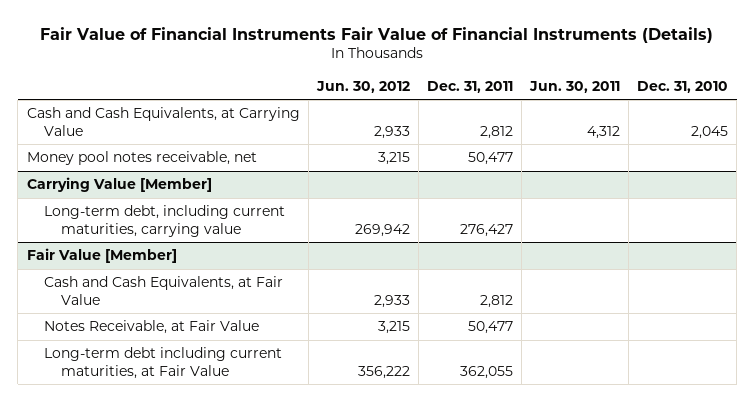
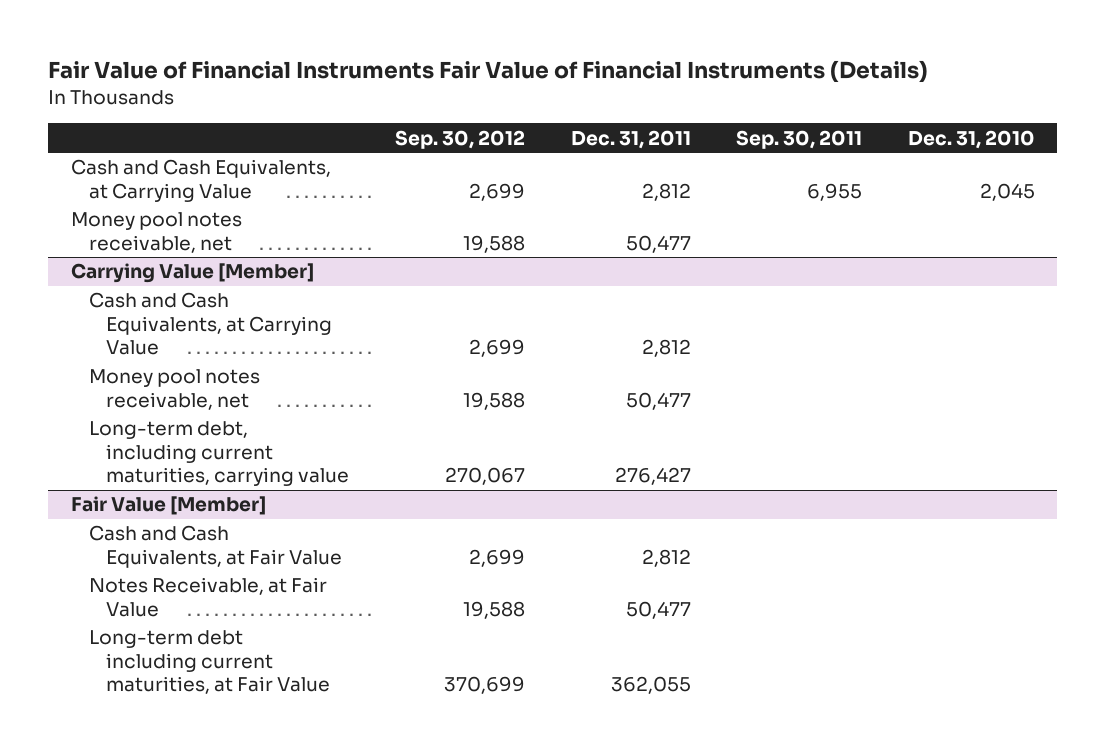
- | Jun. 30, 2012 | Dec. 31, 2011 | Jun. 30, 2011 | Dec. 31, 2010
+ | Sep. 30, 2012 | Dec. 31, 2011 | Sep. 30, 2011 | Dec. 31, 2010
@ Carrying Value [Member]
+ Cash and Cash Equivalents, at Carrying Value | 2,699 | 2,812 | |
+ Money pool notes receivable, net | 19,588 | 50,477 | |

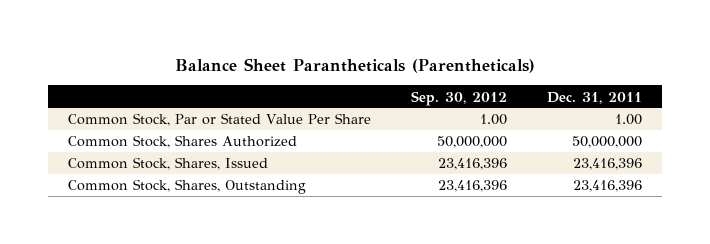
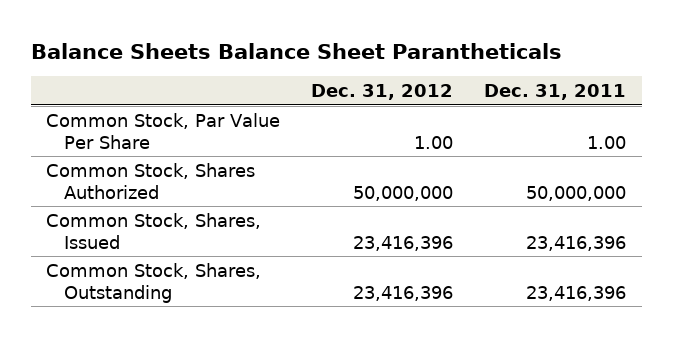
- Balance Sheet Parantheticals (Parentheticals)
+ Balance Sheets Balance Sheet Parantheticals
- | Sep. 30, 2012 | Dec. 31, 2011
+ | Dec. 31, 2012 | Dec. 31, 2011
- Common Stock, Par or Stated Value Per Share | 1.00 | 1.00
+ Common Stock, Par Value Per Share | 1.00 | 1.00

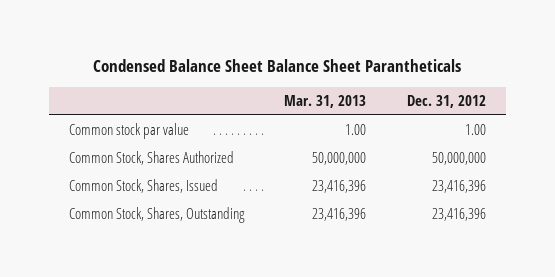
- Balance Sheets Balance Sheet Parantheticals
+ Condensed Balance Sheet Balance Sheet Parantheticals
- | Dec. 31, 2012 | Dec. 31, 2011
+ | Mar. 31, 2013 | Dec. 31, 2012
- Common Stock, Par Value Per Share | 1.00 | 1.00
+ Common stock par value | 1.00 | 1.00

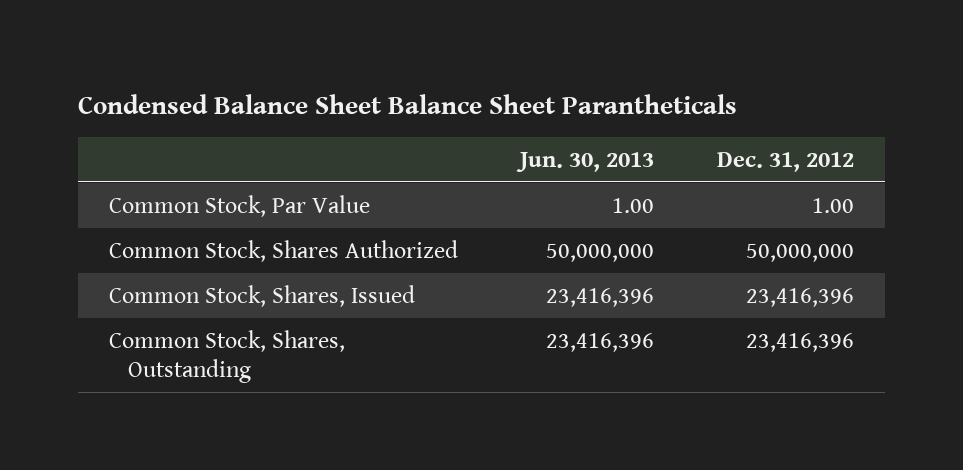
- | Mar. 31, 2013 | Dec. 31, 2012
+ | Jun. 30, 2013 | Dec. 31, 2012
- Common stock par value | 1.00 | 1.00
+ Common Stock, Par Value | 1.00 | 1.00

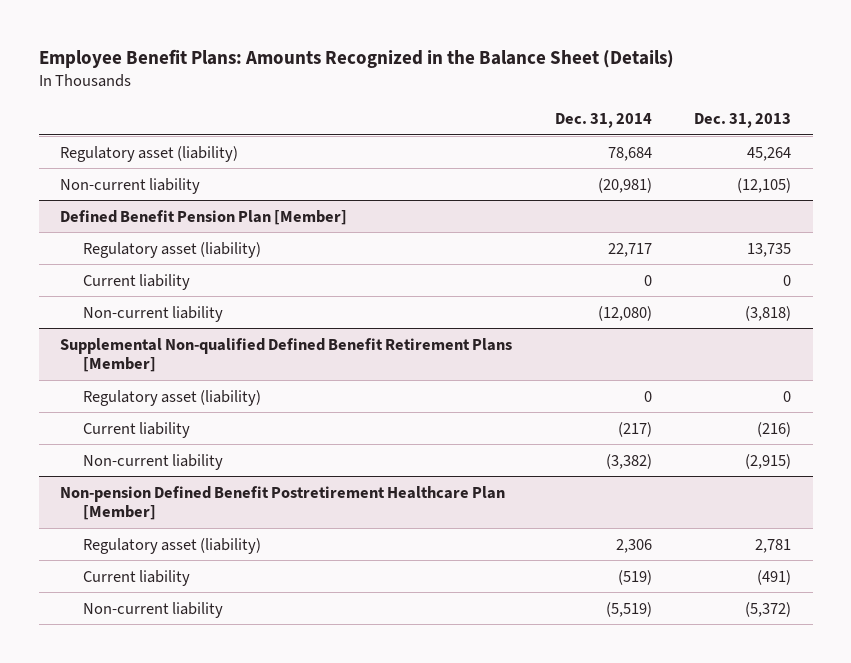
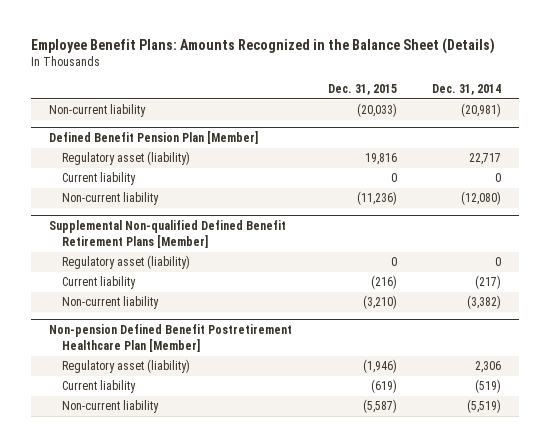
- | Dec. 31, 2014 | Dec. 31, 2013
+ | Dec. 31, 2015 | Dec. 31, 2014
- Regulatory asset (liability) | 78,684 | 45,264

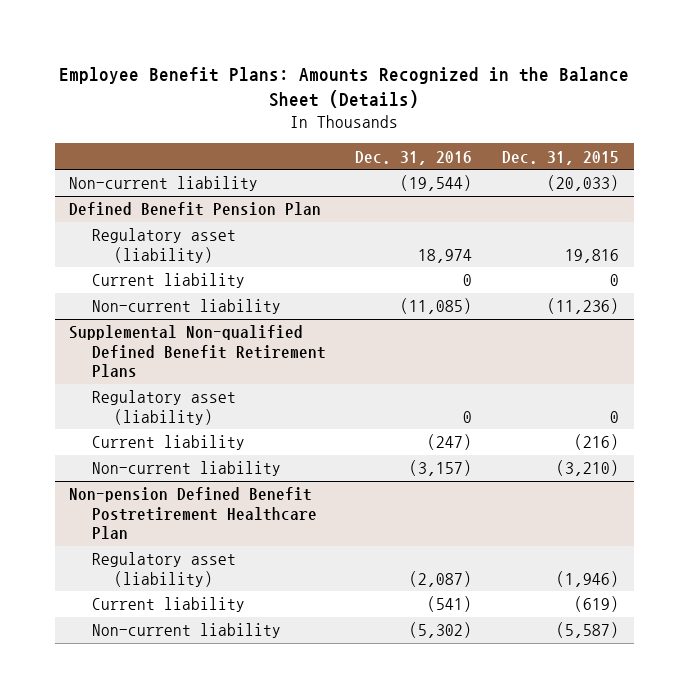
- | Dec. 31, 2015 | Dec. 31, 2014
+ | Dec. 31, 2016 | Dec. 31, 2015
- Defined Benefit Pension Plan [Member]
+ Defined Benefit Pension Plan
- Supplemental Non-qualified Defined Benefit Retirement Plans [Member]
+ Supplemental Non-qualified Defined Benefit Retirement Plans
- Non-pension Defined Benefit Postretirement Healthcare Plan [Member]
+ Non-pension Defined Benefit Postretirement Healthcare Plan

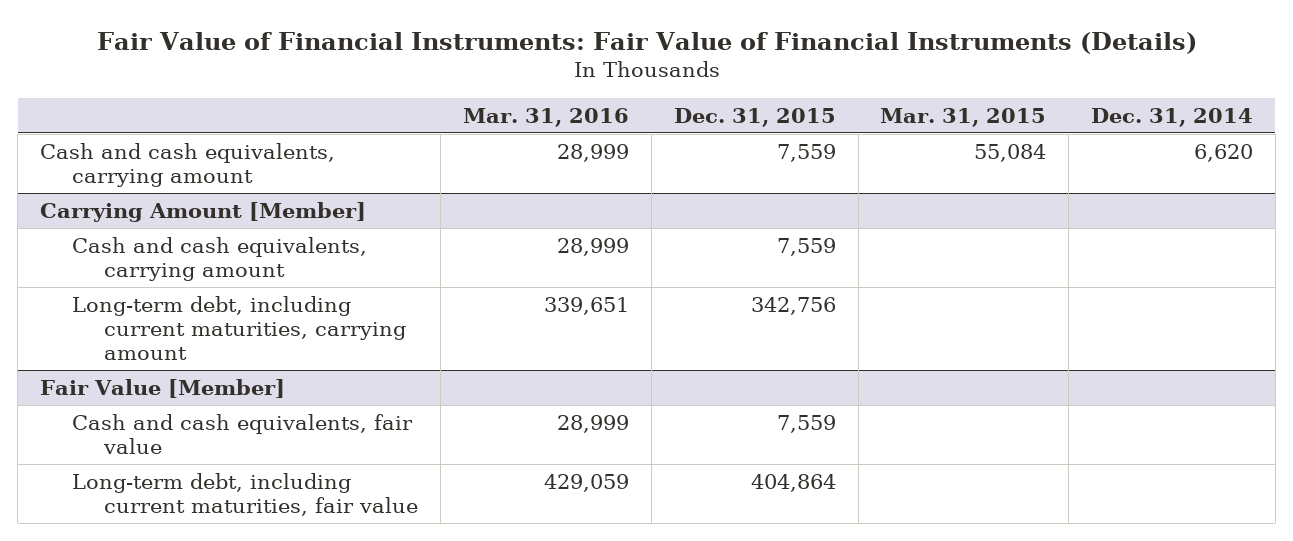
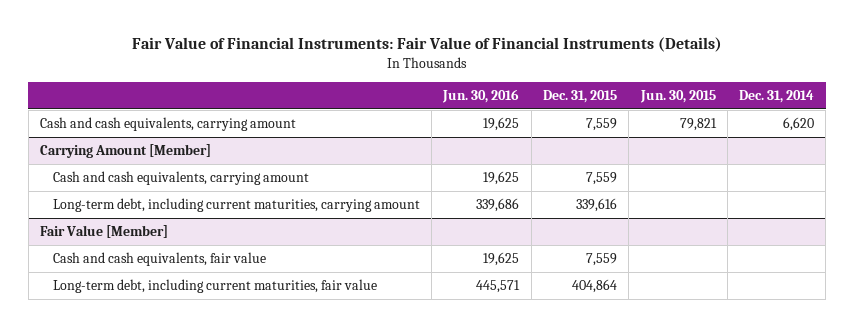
- | Mar. 31, 2016 | Dec. 31, 2015 | Mar. 31, 2015 | Dec. 31, 2014
+ | Jun. 30, 2016 | Dec. 31, 2015 | Jun. 30, 2015 | Dec. 31, 2014
@ Carrying Amount [Member]
- Long-term debt, including current maturities, carrying amount | 339,651 | 342,756 | |
+ Long-term debt, including current maturities, carrying amount | 339,686 | 339,616 | |

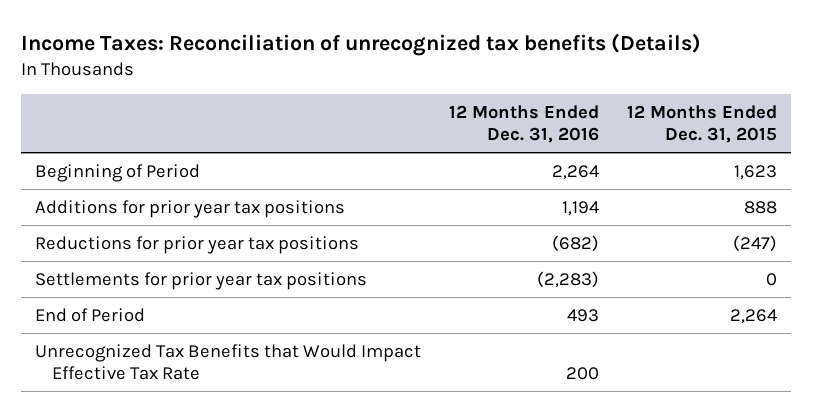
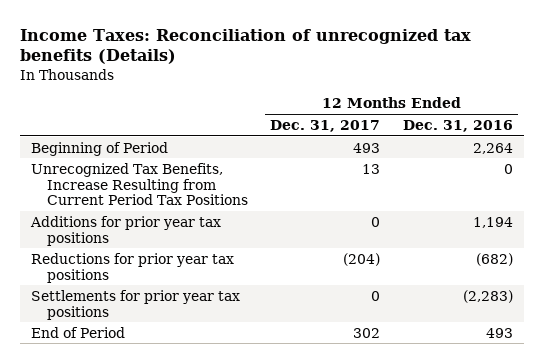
- | 12 Months Ended Dec. 31, 2016 | 12 Months Ended Dec. 31, 2015
+ | 12 Months Ended Dec. 31, 2017 | 12 Months Ended Dec. 31, 2016
+ Unrecognized Tax Benefits, Increase Resulting from Current Period Tax Positions | 13 | 0
- Unrecognized Tax Benefits that Would Impact Effective Tax Rate | 200 |

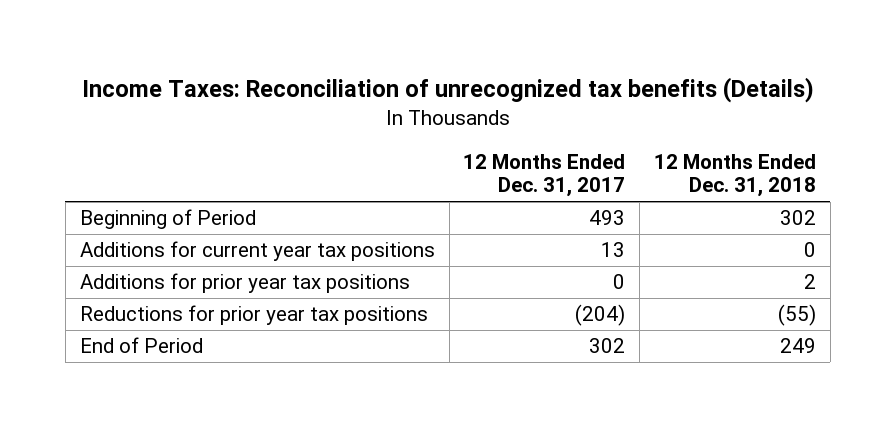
- | 12 Months Ended Dec. 31, 2017 | 12 Months Ended Dec. 31, 2016
+ | 12 Months Ended Dec. 31, 2017 | 12 Months Ended Dec. 31, 2018
- Unrecognized Tax Benefits, Increase Resulting from Current Period Tax Positions | 13 | 0
+ Additions for current year tax positions | 13 | 0
- Settlements for prior year tax positions | 0 | (2,283)

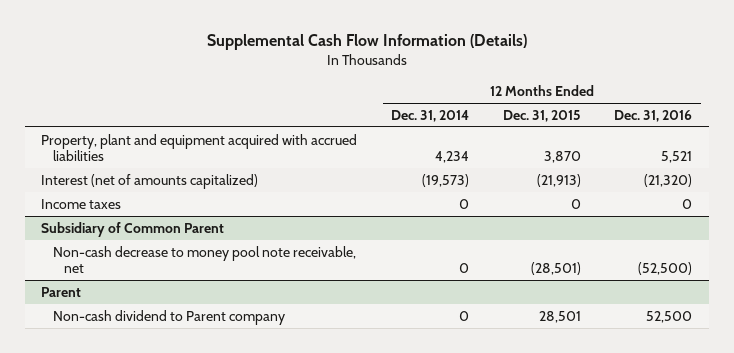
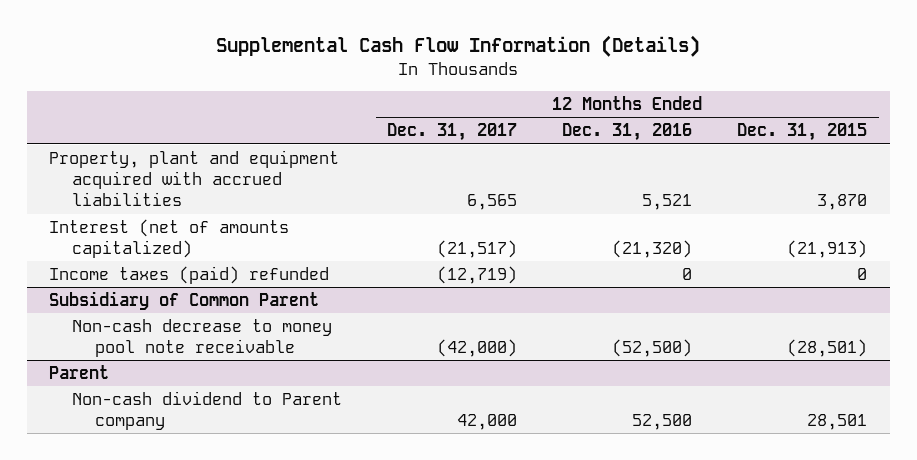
- | 12 Months Ended Dec. 31, 2014 | 12 Months Ended Dec. 31, 2015 | 12 Months Ended Dec. 31, 2016
+ | 12 Months Ended Dec. 31, 2017 | 12 Months Ended Dec. 31, 2016 | 12 Months Ended Dec. 31, 2015
- Income taxes | 0 | 0 | 0
+ Income taxes (paid) refunded | (12,719) | 0 | 0
@ Subsidiary of Common Parent
- Non-cash decrease to money pool note receivable, net | 0 | (28,501) | (52,500)
+ Non-cash decrease to money pool note receivable | (42,000) | (52,500) | (28,501)

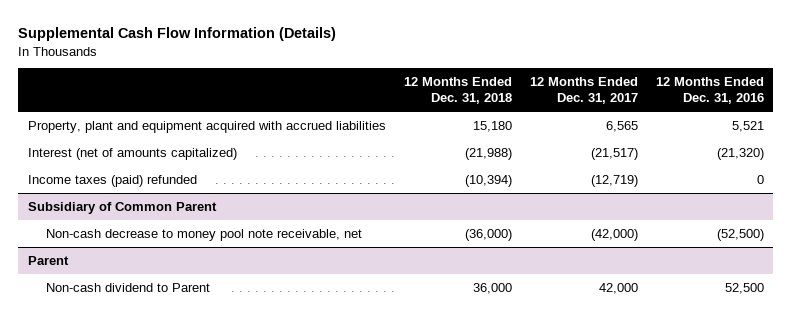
- | 12 Months Ended Dec. 31, 2017 | 12 Months Ended Dec. 31, 2016 | 12 Months Ended Dec. 31, 2015
+ | 12 Months Ended Dec. 31, 2018 | 12 Months Ended Dec. 31, 2017 | 12 Months Ended Dec. 31, 2016
@ Subsidiary of Common Parent
- Non-cash decrease to money pool note receivable | (42,000) | (52,500) | (28,501)
+ Non-cash decrease to money pool note receivable, net | (36,000) | (42,000) | (52,500)
@ Parent
- Non-cash dividend to Parent company | 42,000 | 52,500 | 28,501
+ Non-cash dividend to Parent | 36,000 | 42,000 | 52,500

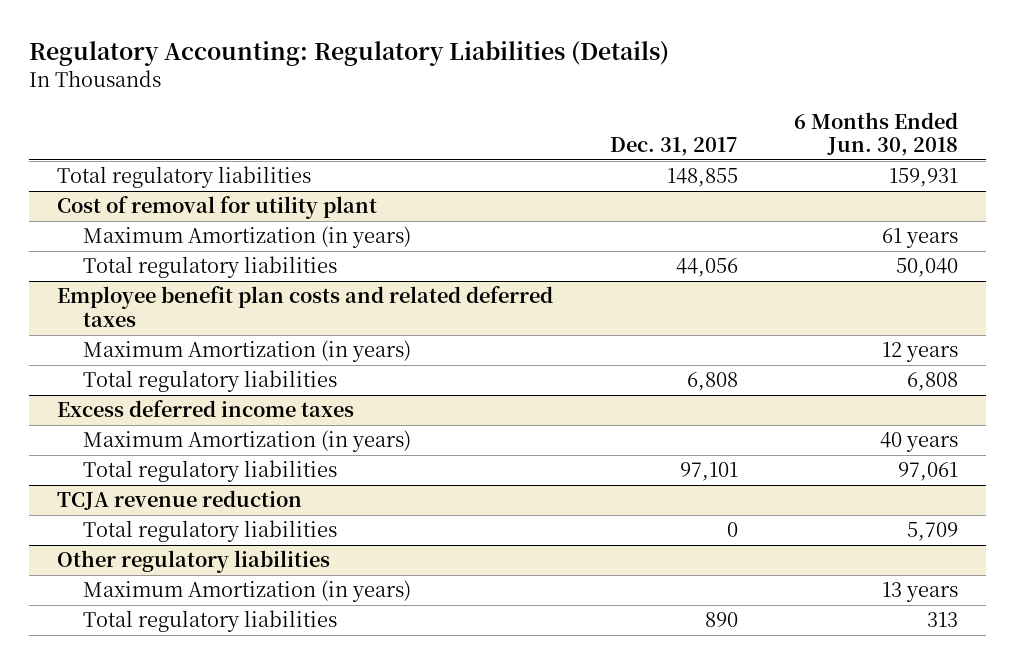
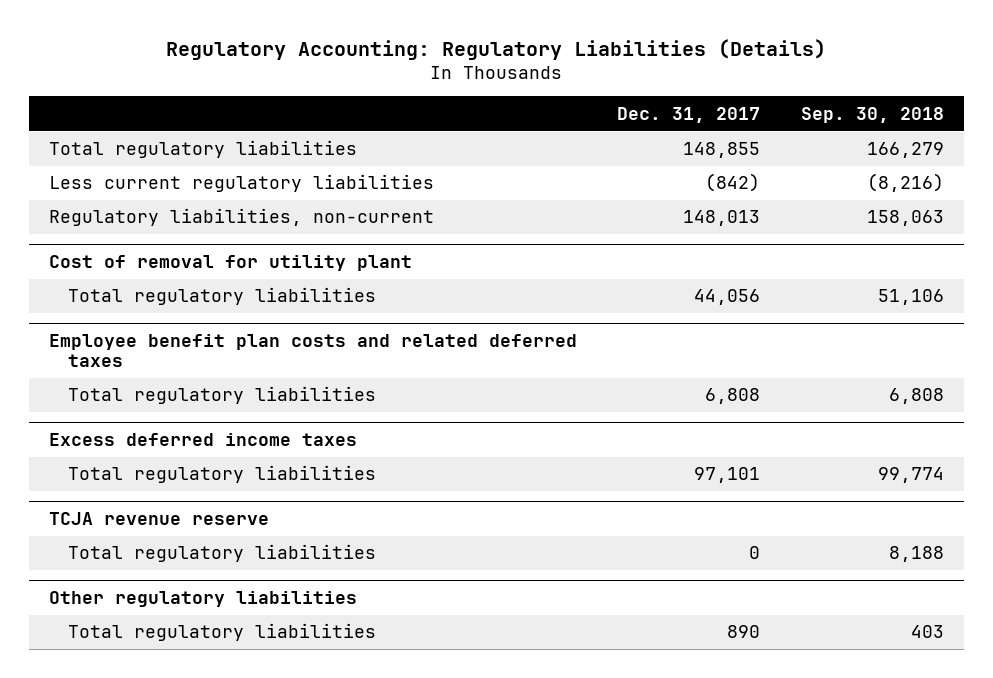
- | Dec. 31, 2017 | 6 Months Ended Jun. 30, 2018
+ | Dec. 31, 2017 | Sep. 30, 2018
+ Less current regulatory liabilities | (842) | (8,216)
+ Regulatory liabilities, non-current | 148,013 | 158,063
@ Cost of removal for utility plant
- Maximum Amortization (in years) | | 61 years
@ Employee benefit plan costs and related deferred taxes
- Maximum Amortization (in years) | | 12 years
@ Excess deferred income taxes
- Maximum Amortization (in years) | | 40 years
- TCJA revenue reduction
+ TCJA revenue reserve
@ Other regulatory liabilities
- Maximum Amortization (in years) | | 13 years

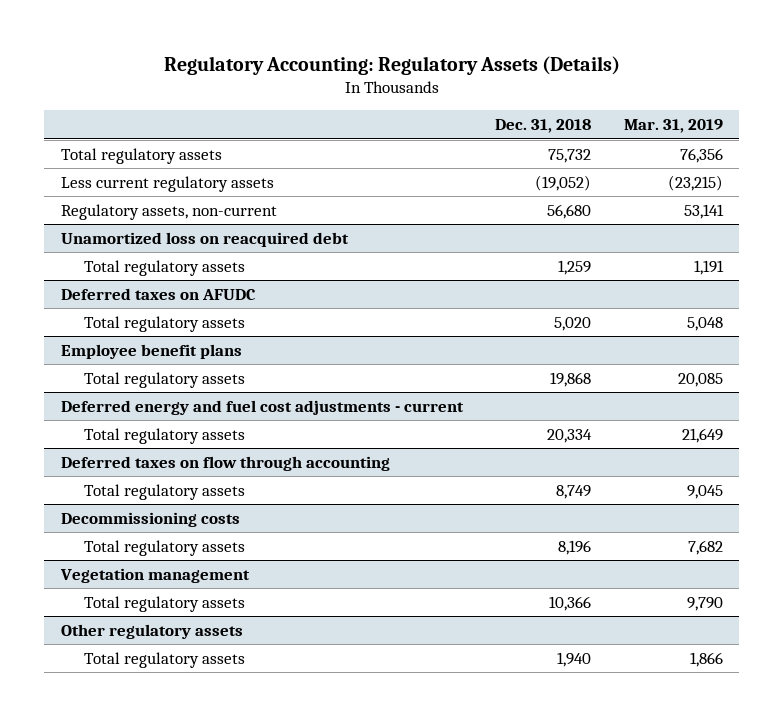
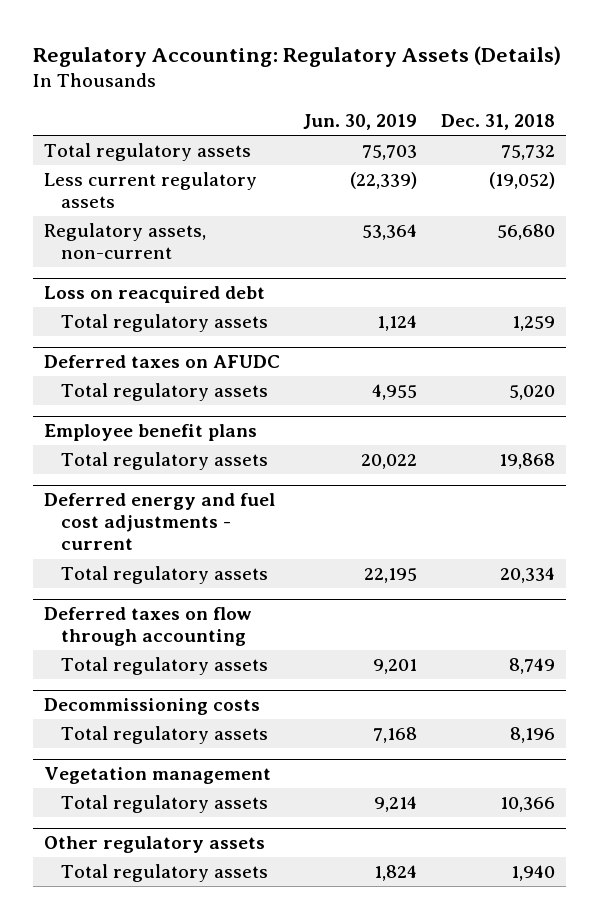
- | Dec. 31, 2018 | Mar. 31, 2019
+ | Jun. 30, 2019 | Dec. 31, 2018
- Unamortized loss on reacquired debt
+ Loss on reacquired debt

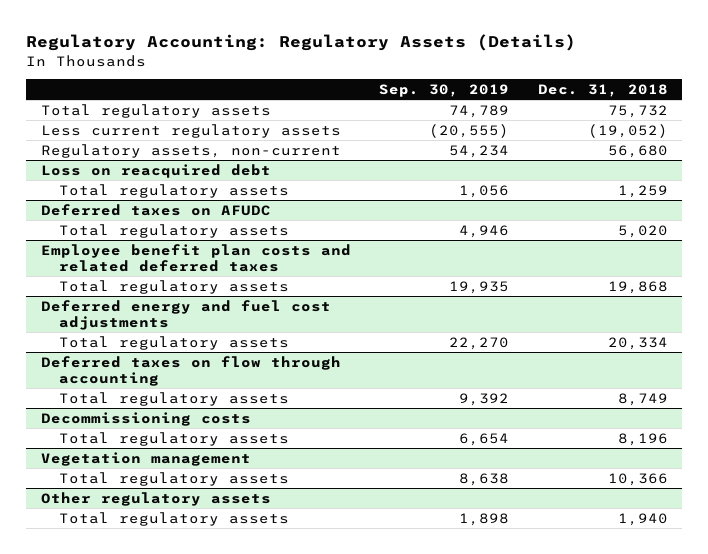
- | Jun. 30, 2019 | Dec. 31, 2018
+ | Sep. 30, 2019 | Dec. 31, 2018
- Employee benefit plans
+ Employee benefit plan costs and related deferred taxes
- Deferred energy and fuel cost adjustments - current
+ Deferred energy and fuel cost adjustments

